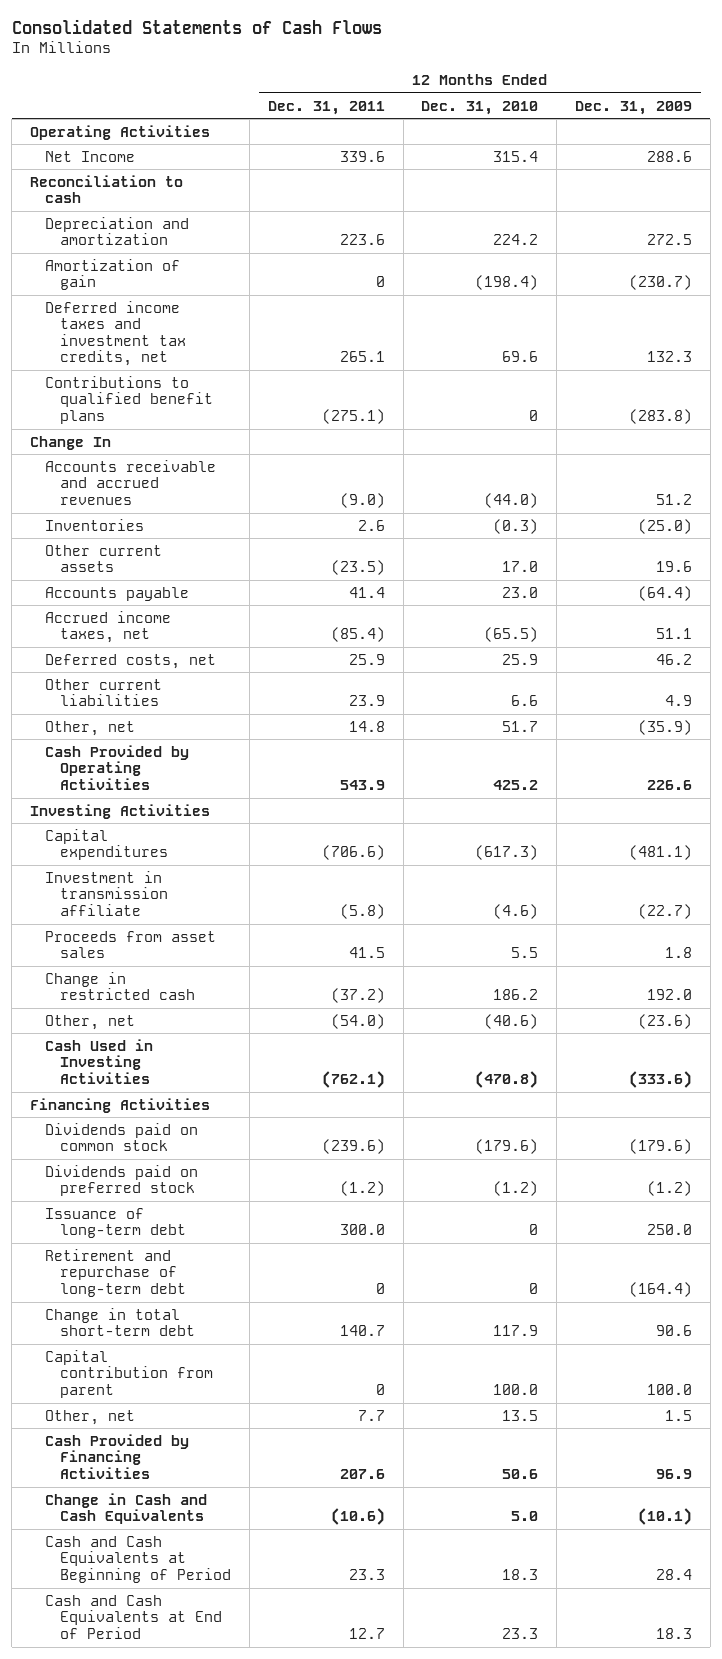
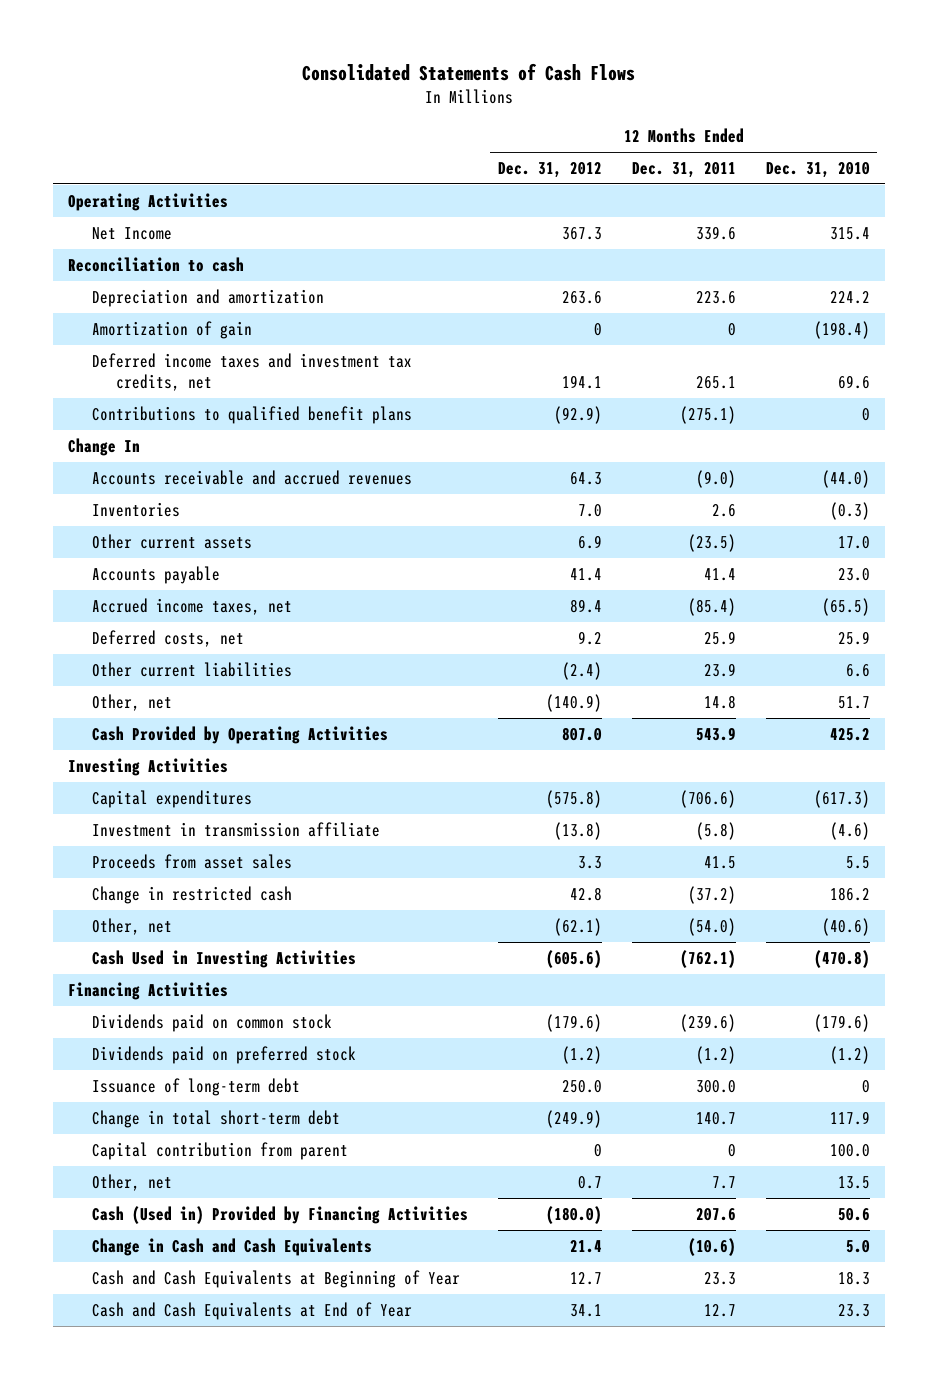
- | 12 Months Ended Dec. 31, 2011 | 12 Months Ended Dec. 31, 2010 | 12 Months Ended Dec. 31, 2009
+ | 12 Months Ended Dec. 31, 2012 | 12 Months Ended Dec. 31, 2011 | 12 Months Ended Dec. 31, 2010
- Retirement and repurchase of long-term debt | 0 | 0 | (164.4)
- Cash Provided by Financing Activities | 207.6 | 50.6 | 96.9
+ Cash (Used in) Provided by Financing Activities | (180.0) | 207.6 | 50.6
- Cash and Cash Equivalents at Beginning of Period | 23.3 | 18.3 | 28.4
- Cash and Cash Equivalents at End of Period | 12.7 | 23.3 | 18.3
+ Cash and Cash Equivalents at Beginning of Year | 12.7 | 23.3 | 18.3
+ Cash and Cash Equivalents at End of Year | 34.1 | 12.7 | 23.3

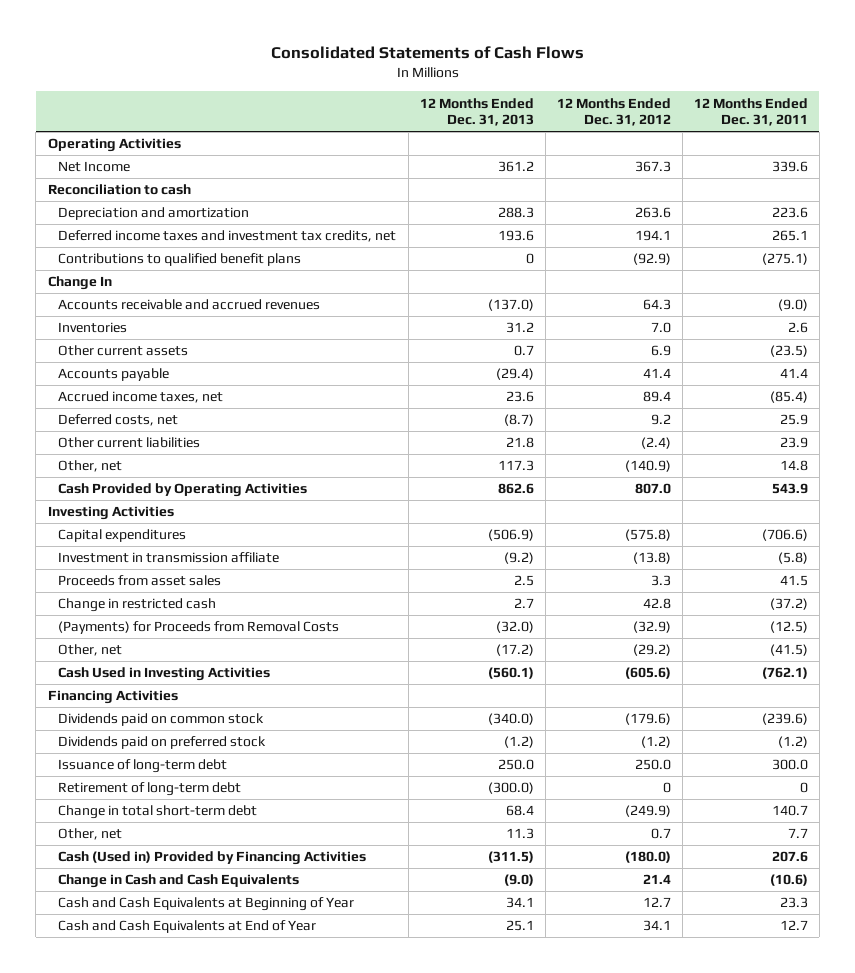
- | 12 Months Ended Dec. 31, 2012 | 12 Months Ended Dec. 31, 2011 | 12 Months Ended Dec. 31, 2010
+ | 12 Months Ended Dec. 31, 2013 | 12 Months Ended Dec. 31, 2012 | 12 Months Ended Dec. 31, 2011
- Amortization of gain | 0 | 0 | (198.4)
- Other, net | (62.1) | (54.0) | (40.6)
+ (Payments) for Proceeds from Removal Costs | (32.0) | (32.9) | (12.5)
+ Other, net | (17.2) | (29.2) | (41.5)
+ Retirement of long-term debt | (300.0) | 0 | 0
- Capital contribution from parent | 0 | 0 | 100.0

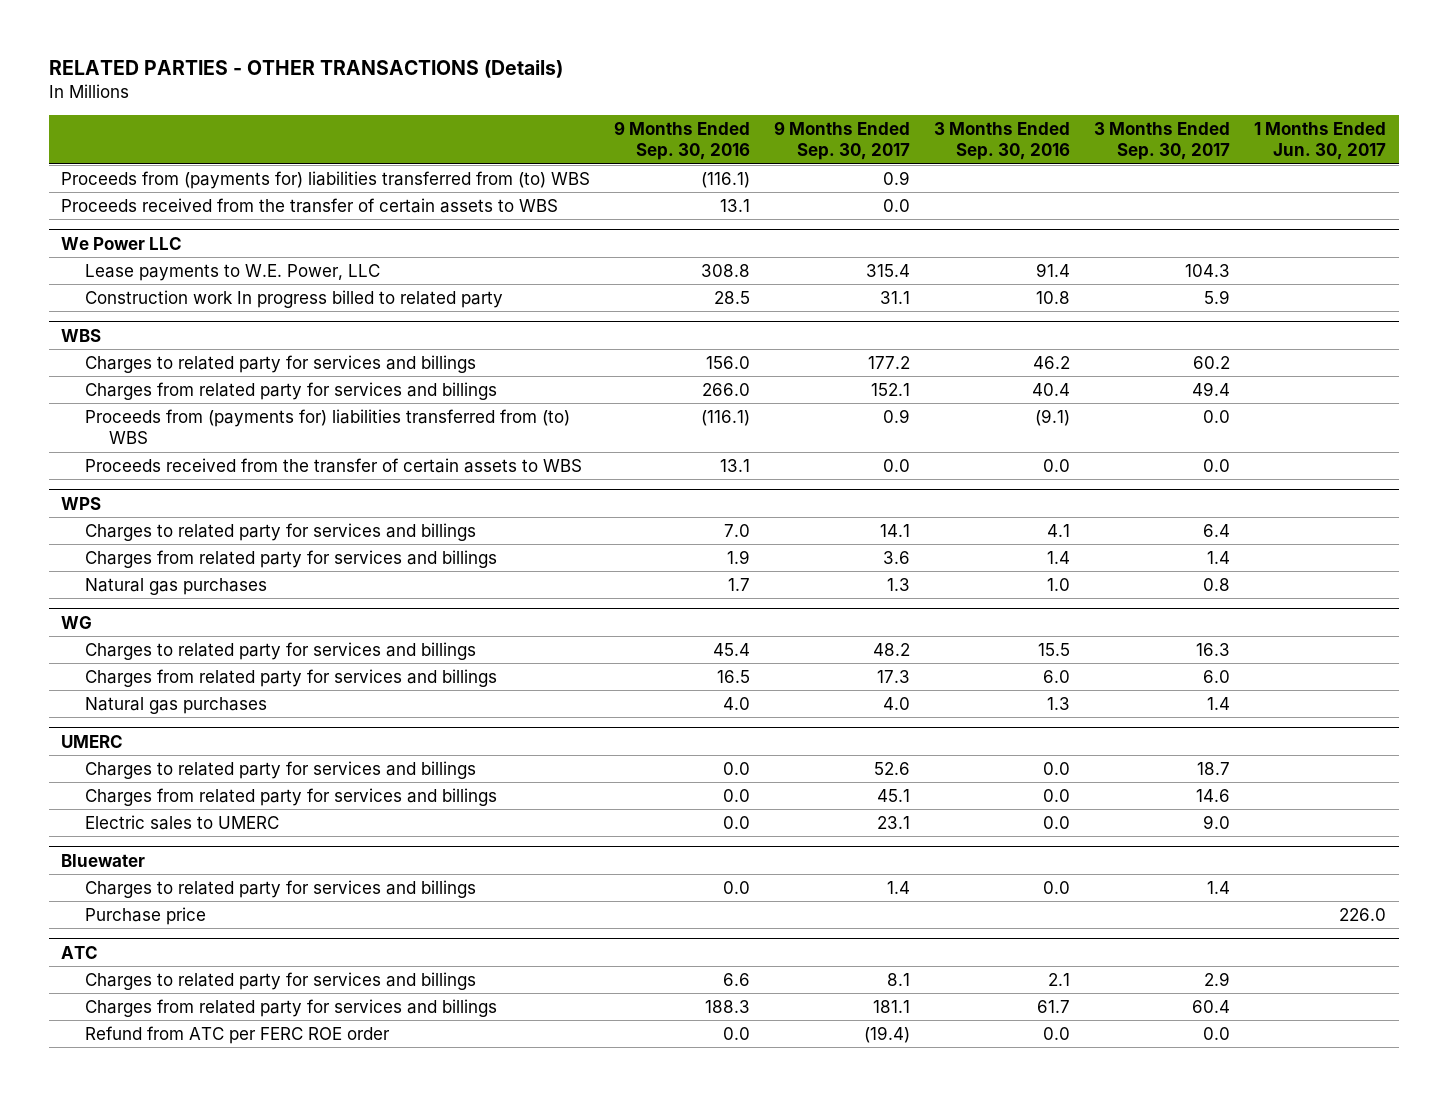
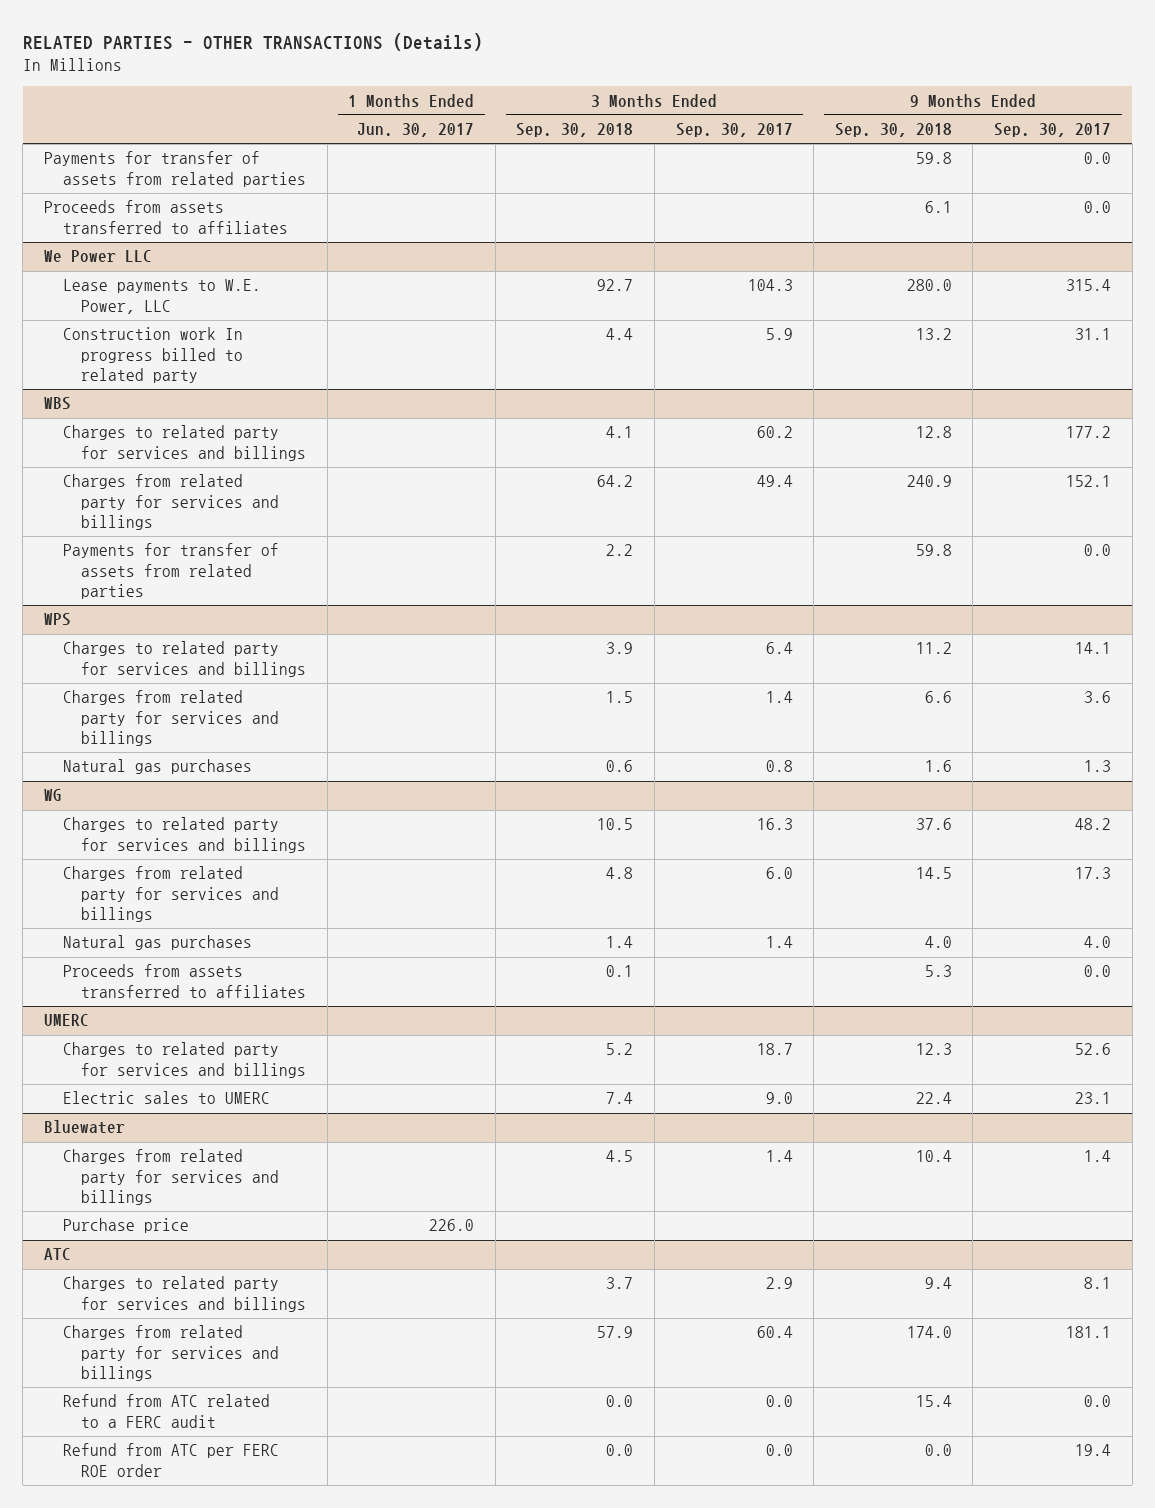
- | 9 Months Ended Sep. 30, 2016 | 9 Months Ended Sep. 30, 2017 | 3 Months Ended Sep. 30, 2016 | 3 Months Ended Sep. 30, 2017 | 1 Months Ended Jun. 30, 2017
+ | 1 Months Ended Jun. 30, 2017 | 3 Months Ended Sep. 30, 2018 | 3 Months Ended Sep. 30, 2017 | 9 Months Ended Sep. 30, 2018 | 9 Months Ended Sep. 30, 2017
- Proceeds from (payments for) liabilities transferred from (to) WBS | (116.1) | 0.9 | | |
- Proceeds received from the transfer of certain assets to WBS | 13.1 | 0.0 | | |
+ Payments for transfer of assets from related parties | | | | 59.8 | 0.0
+ Proceeds from assets transferred to affiliates | | | | 6.1 | 0.0
@ WBS
- Proceeds from (payments for) liabilities transferred from (to) WBS | (116.1) | 0.9 | (9.1) | 0.0 |
- Proceeds received from the transfer of certain assets to WBS | 13.1 | 0.0 | 0.0 | 0.0 |
+ Payments for transfer of assets from related parties | | 2.2 | | 59.8 | 0.0
@ WG
+ Proceeds from assets transferred to affiliates | | 0.1 | | 5.3 | 0.0
@ UMERC
- Charges from related party for services and billings | 0.0 | 45.1 | 0.0 | 14.6 |
@ Bluewater
- Charges to related party for services and billings | 0.0 | 1.4 | 0.0 | 1.4 |
+ Charges from related party for services and billings | | 4.5 | 1.4 | 10.4 | 1.4
@ ATC
- Refund from ATC per FERC ROE order | 0.0 | (19.4) | 0.0 | 0.0 |
+ Refund from ATC related to a FERC audit | | 0.0 | 0.0 | 15.4 | 0.0
+ Refund from ATC per FERC ROE order | | 0.0 | 0.0 | 0.0 | 19.4

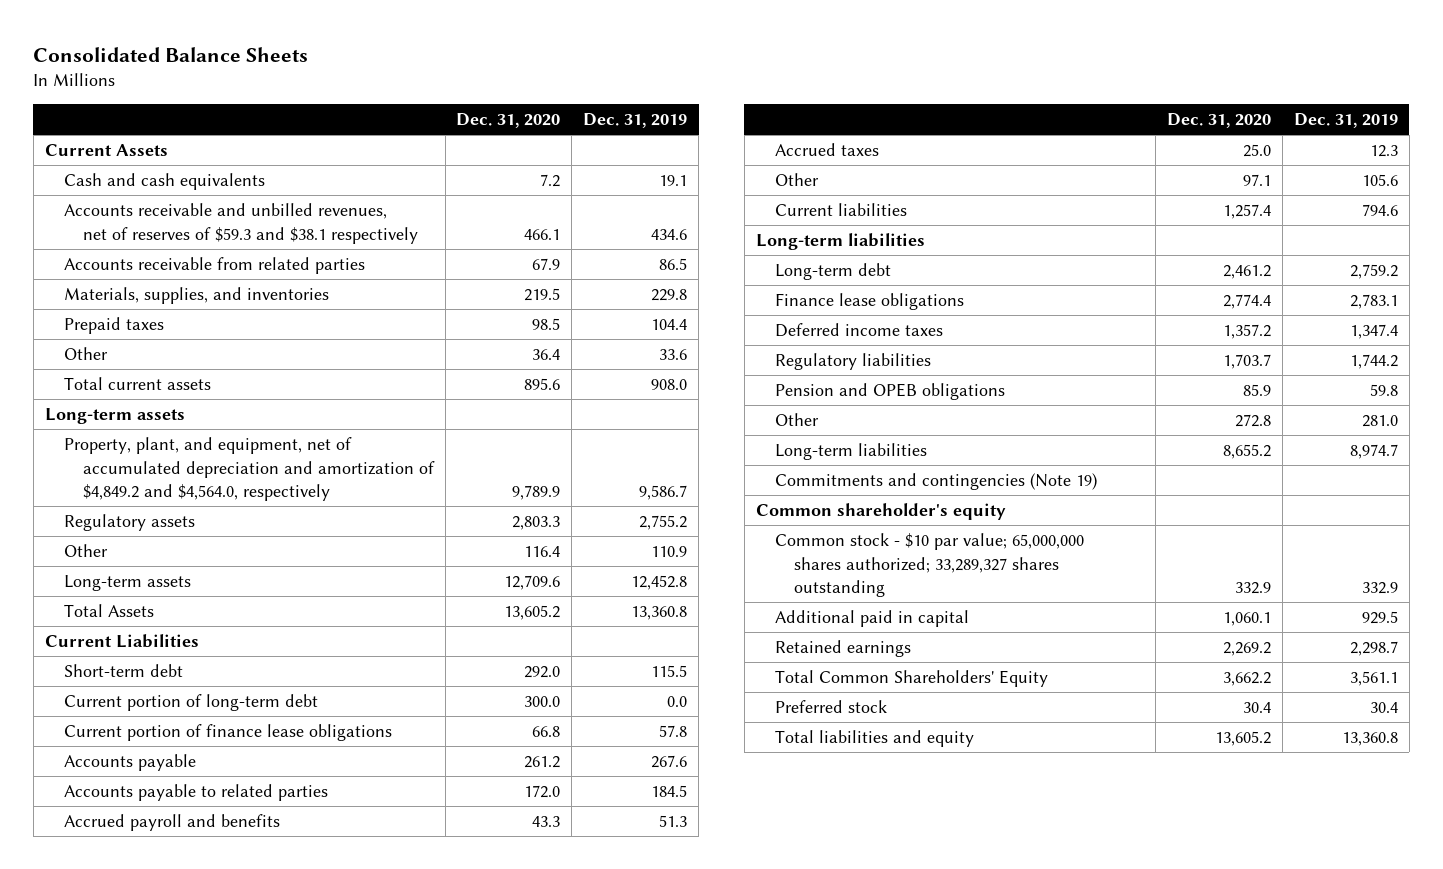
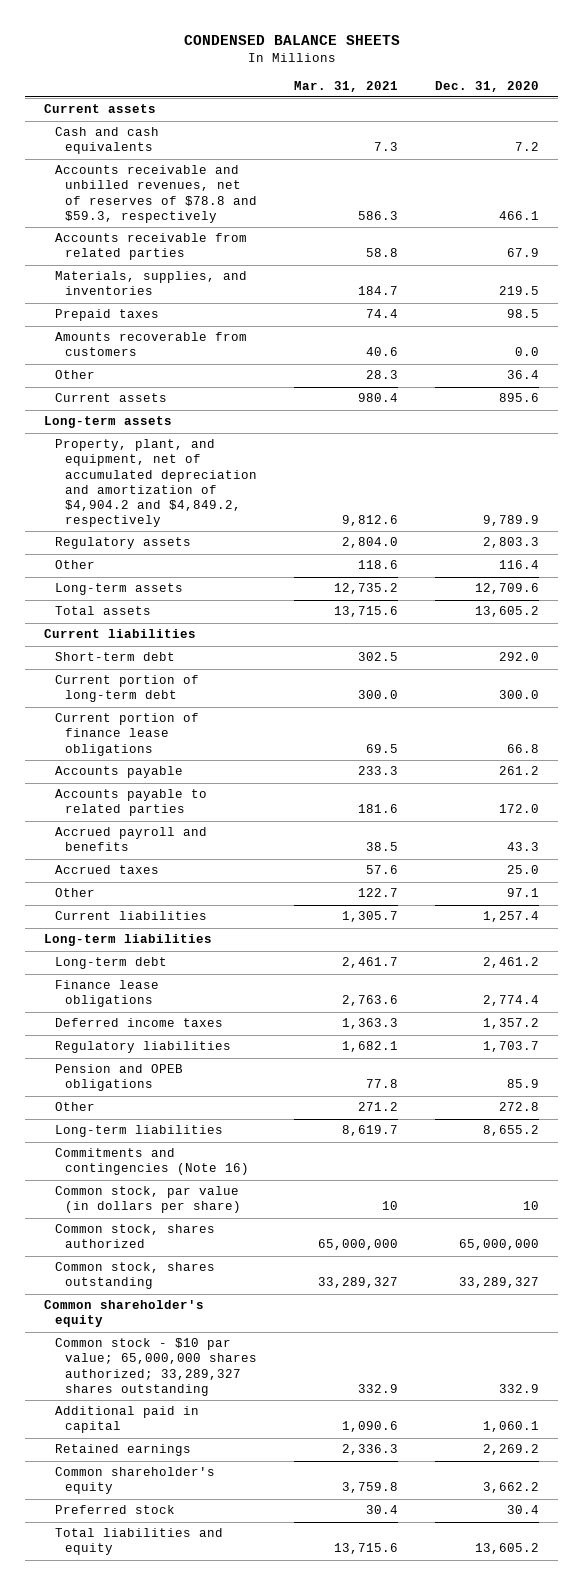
- Consolidated Balance Sheets
+ CONDENSED BALANCE SHEETS
- | Dec. 31, 2020 | Dec. 31, 2019
+ | Mar. 31, 2021 | Dec. 31, 2020
- Current Assets
+ Current assets
- Accounts receivable and unbilled revenues, net of reserves of $59.3 and $38.1 respectively | 466.1 | 434.6
+ Accounts receivable and unbilled revenues, net of reserves of $78.8 and $59.3, respectively | 586.3 | 466.1
+ Amounts recoverable from customers | 40.6 | 0.0
- Total current assets | 895.6 | 908.0
+ Current assets | 980.4 | 895.6
- Property, plant, and equipment, net of accumulated depreciation and amortization of $4,849.2 and $4,564.0, respectively | 9,789.9 | 9,586.7
+ Property, plant, and equipment, net of accumulated depreciation and amortization of $4,904.2 and $4,849.2, respectively | 9,812.6 | 9,789.9
- Total Assets | 13,605.2 | 13,360.8
- Current Liabilities
+ Total assets | 13,715.6 | 13,605.2
+ Current liabilities
- Commitments and contingencies (Note 19)
+ Commitments and contingencies (Note 16)
+ Common stock, par value (in dollars per share) | 10 | 10
+ Common stock, shares authorized | 65,000,000 | 65,000,000
+ Common stock, shares outstanding | 33,289,327 | 33,289,327
- Total Common Shareholders' Equity | 3,662.2 | 3,561.1
+ Common shareholder's equity | 3,759.8 | 3,662.2

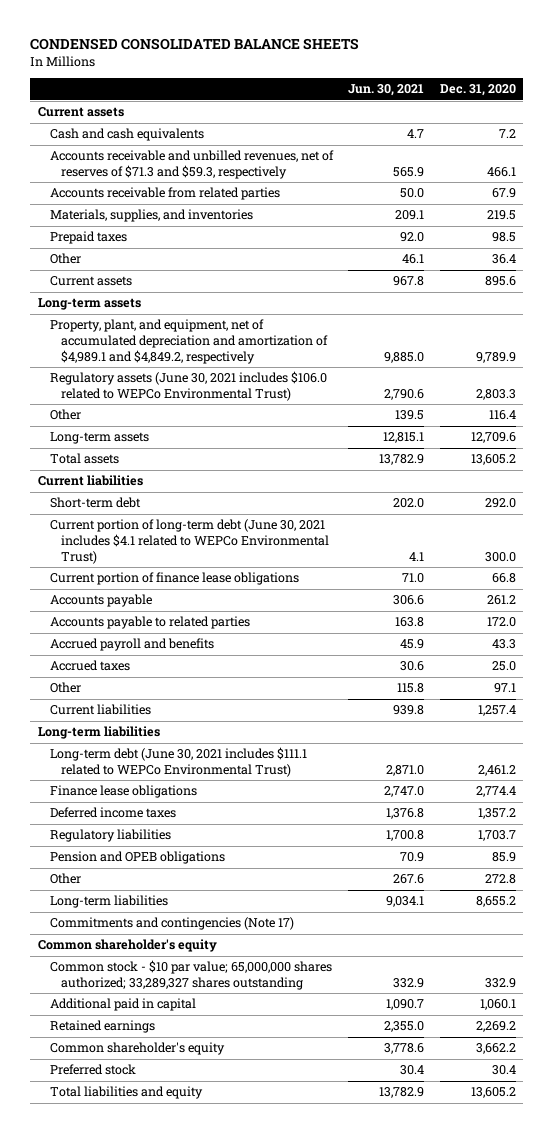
- CONDENSED BALANCE SHEETS
+ CONDENSED CONSOLIDATED BALANCE SHEETS
- | Mar. 31, 2021 | Dec. 31, 2020
+ | Jun. 30, 2021 | Dec. 31, 2020
- Accounts receivable and unbilled revenues, net of reserves of $78.8 and $59.3, respectively | 586.3 | 466.1
+ Accounts receivable and unbilled revenues, net of reserves of $71.3 and $59.3, respectively | 565.9 | 466.1
- Amounts recoverable from customers | 40.6 | 0.0
- Property, plant, and equipment, net of accumulated depreciation and amortization of $4,904.2 and $4,849.2, respectively | 9,812.6 | 9,789.9
- Regulatory assets | 2,804.0 | 2,803.3
+ Property, plant, and equipment, net of accumulated depreciation and amortization of $4,989.1 and $4,849.2, respectively | 9,885.0 | 9,789.9
+ Regulatory assets (June 30, 2021 includes $106.0 related to WEPCo Environmental Trust) | 2,790.6 | 2,803.3
- Current portion of long-term debt | 300.0 | 300.0
+ Current portion of long-term debt (June 30, 2021 includes $4.1 related to WEPCo Environmental Trust) | 4.1 | 300.0
- Long-term debt | 2,461.7 | 2,461.2
+ Long-term debt (June 30, 2021 includes $111.1 related to WEPCo Environmental Trust) | 2,871.0 | 2,461.2
- Commitments and contingencies (Note 16)
- Common stock, par value (in dollars per share) | 10 | 10
- Common stock, shares authorized | 65,000,000 | 65,000,000
- Common stock, shares outstanding | 33,289,327 | 33,289,327
+ Commitments and contingencies (Note 17)

